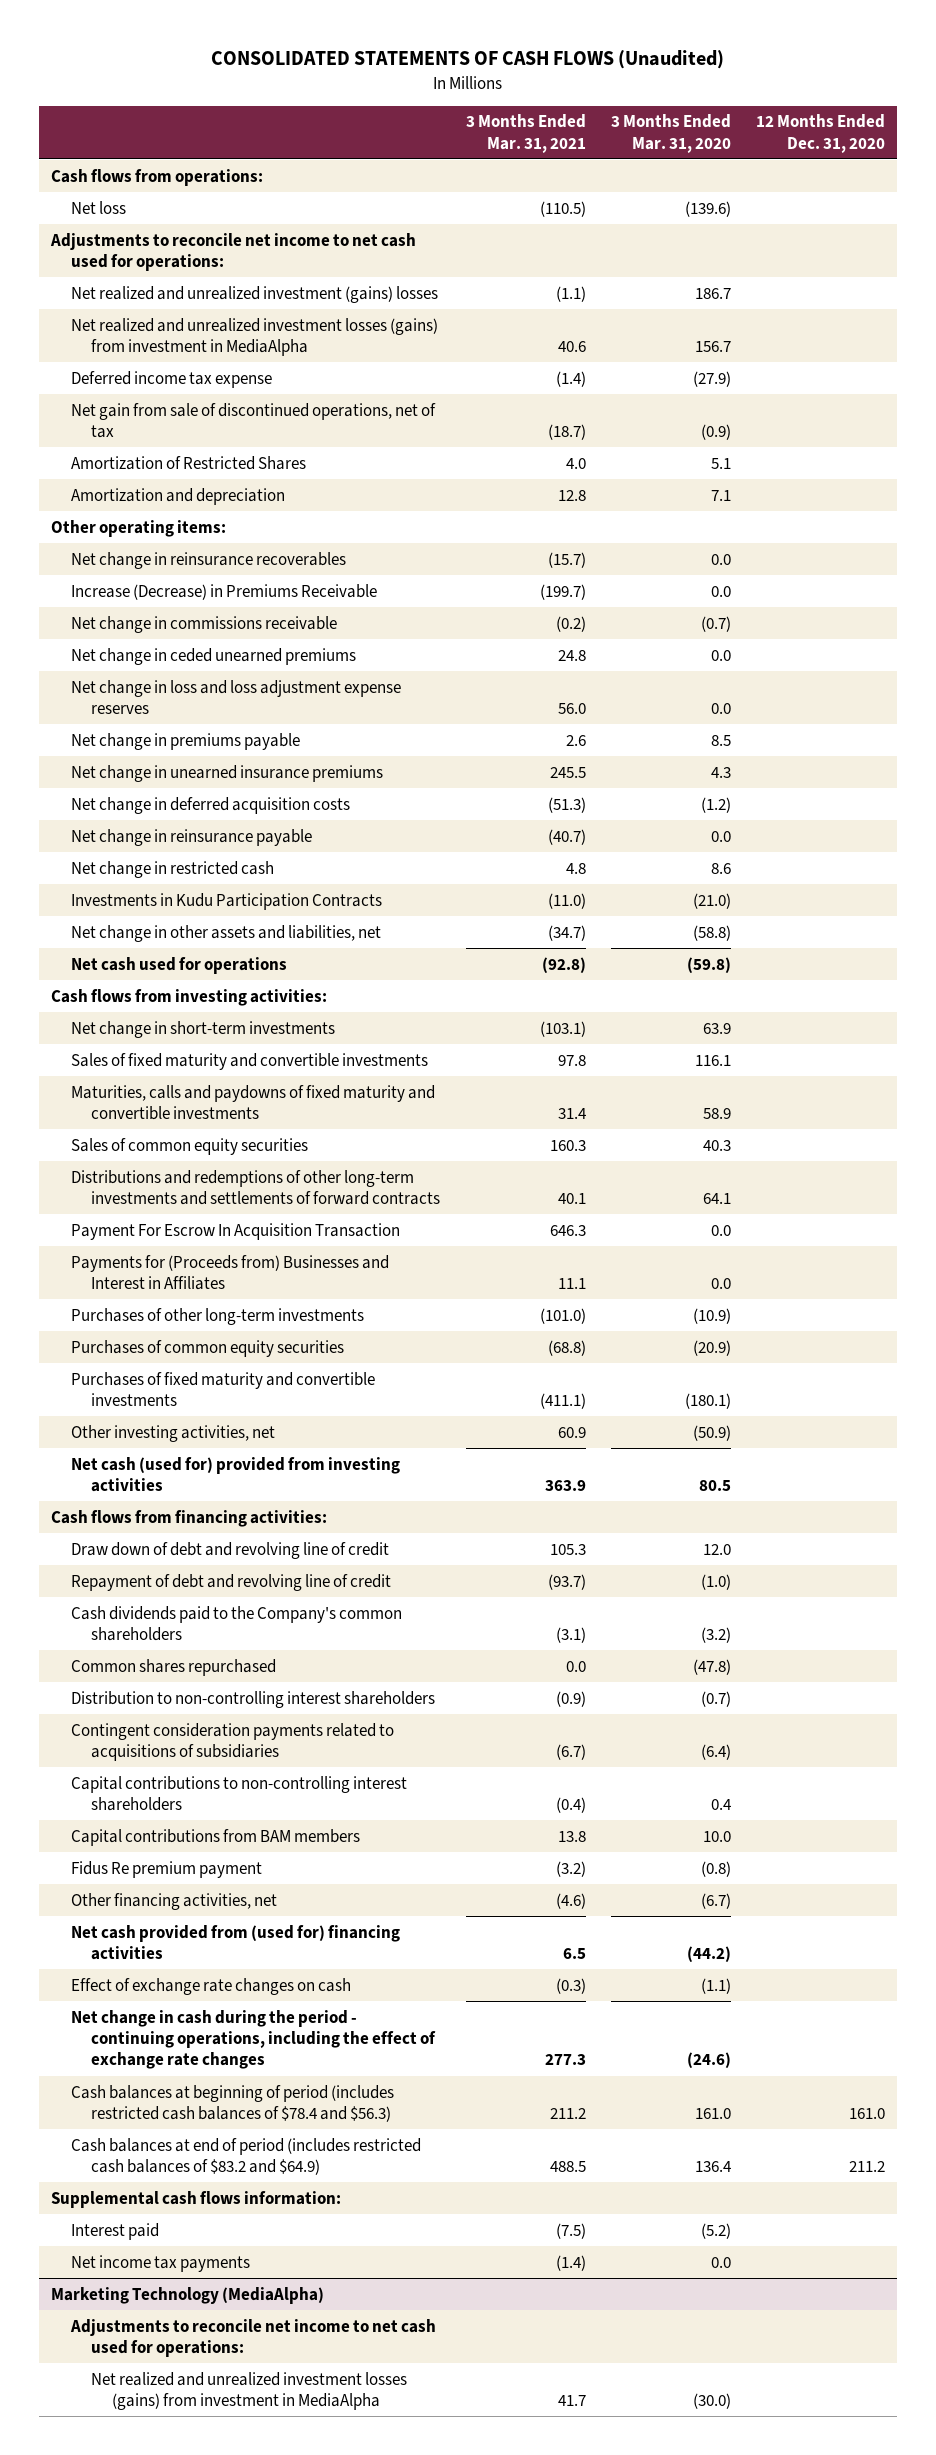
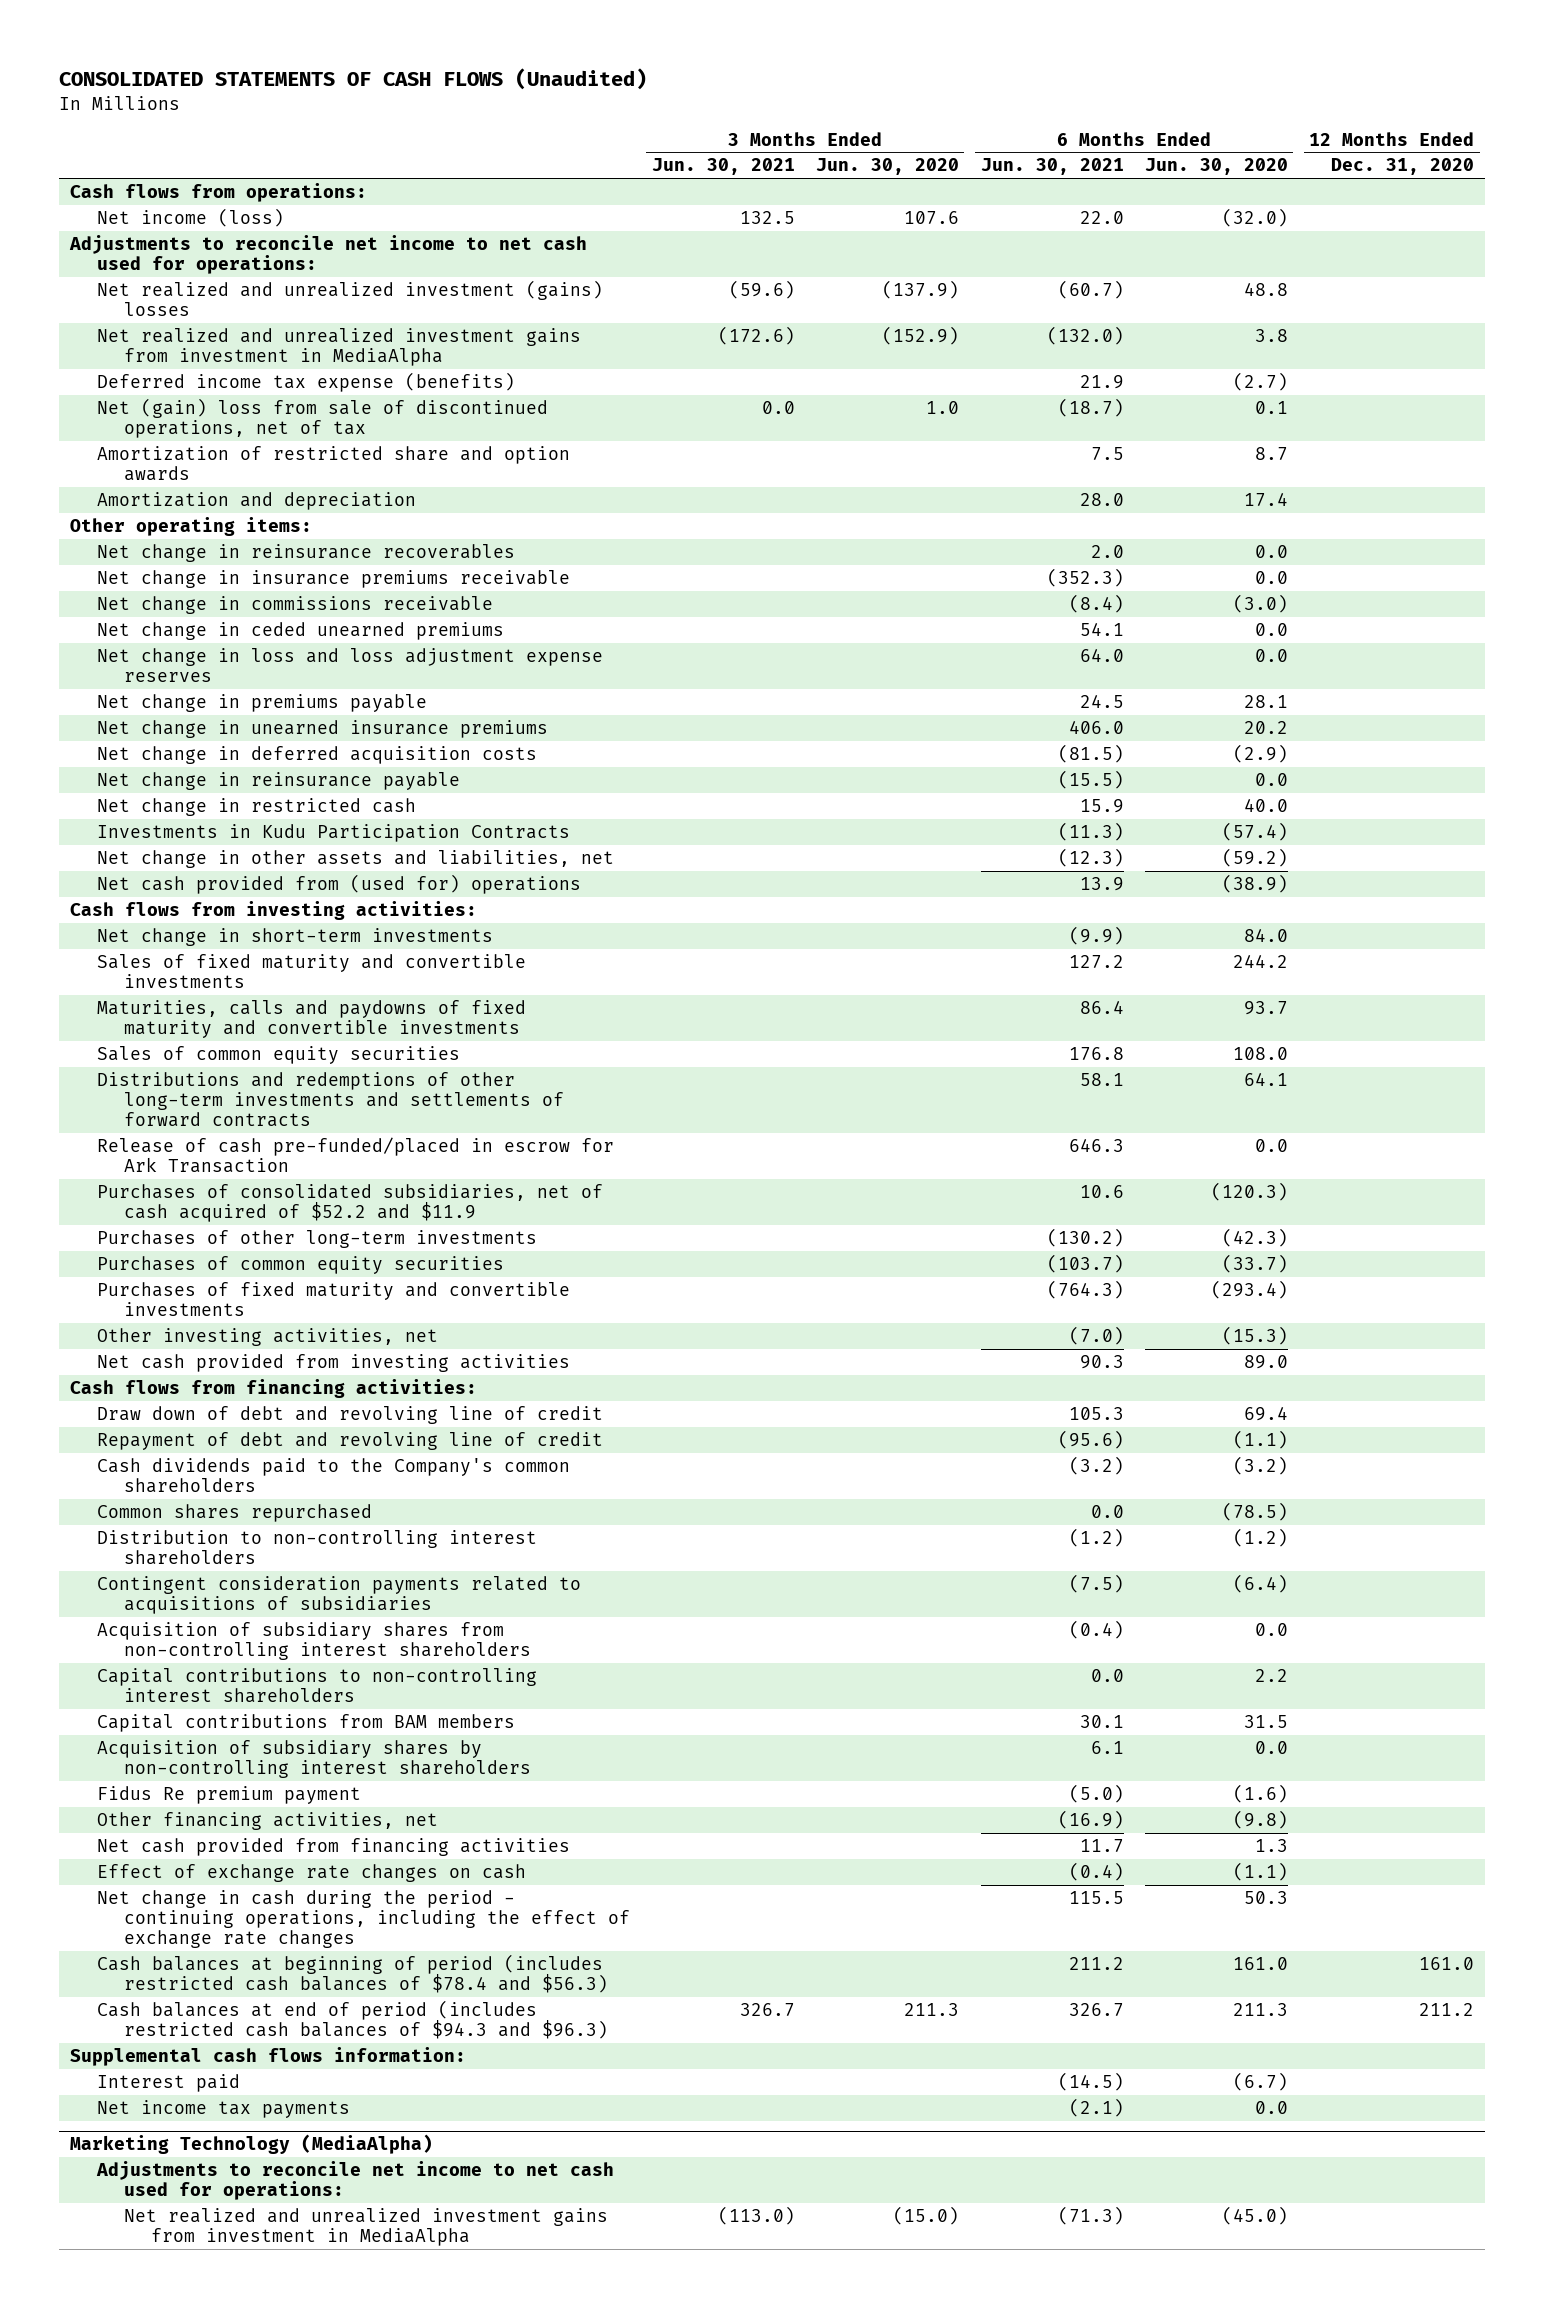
- | 3 Months Ended Mar. 31, 2021 | 3 Months Ended Mar. 31, 2020 | 12 Months Ended Dec. 31, 2020
+ | 3 Months Ended Jun. 30, 2021 | 3 Months Ended Jun. 30, 2020 | 6 Months Ended Jun. 30, 2021 | 6 Months Ended Jun. 30, 2020 | 12 Months Ended Dec. 31, 2020
- Net loss | (110.5) | (139.6) |
+ Net income (loss) | 132.5 | 107.6 | 22.0 | (32.0) |
- Net realized and unrealized investment losses (gains) from investment in MediaAlpha | 40.6 | 156.7 |
- Deferred income tax expense | (1.4) | (27.9) |
- Net gain from sale of discontinued operations, net of tax | (18.7) | (0.9) |
- Amortization of Restricted Shares | 4.0 | 5.1 |
+ Net realized and unrealized investment gains from investment in MediaAlpha | (172.6) | (152.9) | (132.0) | 3.8 |
+ Deferred income tax expense (benefits) | | | 21.9 | (2.7) |
+ Net (gain) loss from sale of discontinued operations, net of tax | 0.0 | 1.0 | (18.7) | 0.1 |
+ Amortization of restricted share and option awards | | | 7.5 | 8.7 |
- Increase (Decrease) in Premiums Receivable | (199.7) | 0.0 |
+ Net change in insurance premiums receivable | | | (352.3) | 0.0 |
- Net cash used for operations | (92.8) | (59.8) |
+ Net cash provided from (used for) operations | | | 13.9 | (38.9) |
- Payment For Escrow In Acquisition Transaction | 646.3 | 0.0 |
- Payments for (Proceeds from) Businesses and Interest in Affiliates | 11.1 | 0.0 |
+ Release of cash pre-funded/placed in escrow for Ark Transaction | | | 646.3 | 0.0 |
+ Purchases of consolidated subsidiaries, net of cash acquired of $52.2 and $11.9 | | | 10.6 | (120.3) |
- Net cash (used for) provided from investing activities | 363.9 | 80.5 |
+ Net cash provided from investing activities | | | 90.3 | 89.0 |
+ Acquisition of subsidiary shares from non-controlling interest shareholders | | | (0.4) | 0.0 |
+ Acquisition of subsidiary shares by non-controlling interest shareholders | | | 6.1 | 0.0 |
- Net cash provided from (used for) financing activities | 6.5 | (44.2) |
+ Net cash provided from financing activities | | | 11.7 | 1.3 |
- Cash balances at end of period (includes restricted cash balances of $83.2 and $64.9) | 488.5 | 136.4 | 211.2
+ Cash balances at end of period (includes restricted cash balances of $94.3 and $96.3) | 326.7 | 211.3 | 326.7 | 211.3 | 211.2
@ Marketing Technology (MediaAlpha)
- Net realized and unrealized investment losses (gains) from investment in MediaAlpha | 41.7 | (30.0) |
+ Net realized and unrealized investment gains from investment in MediaAlpha | (113.0) | (15.0) | (71.3) | (45.0) |

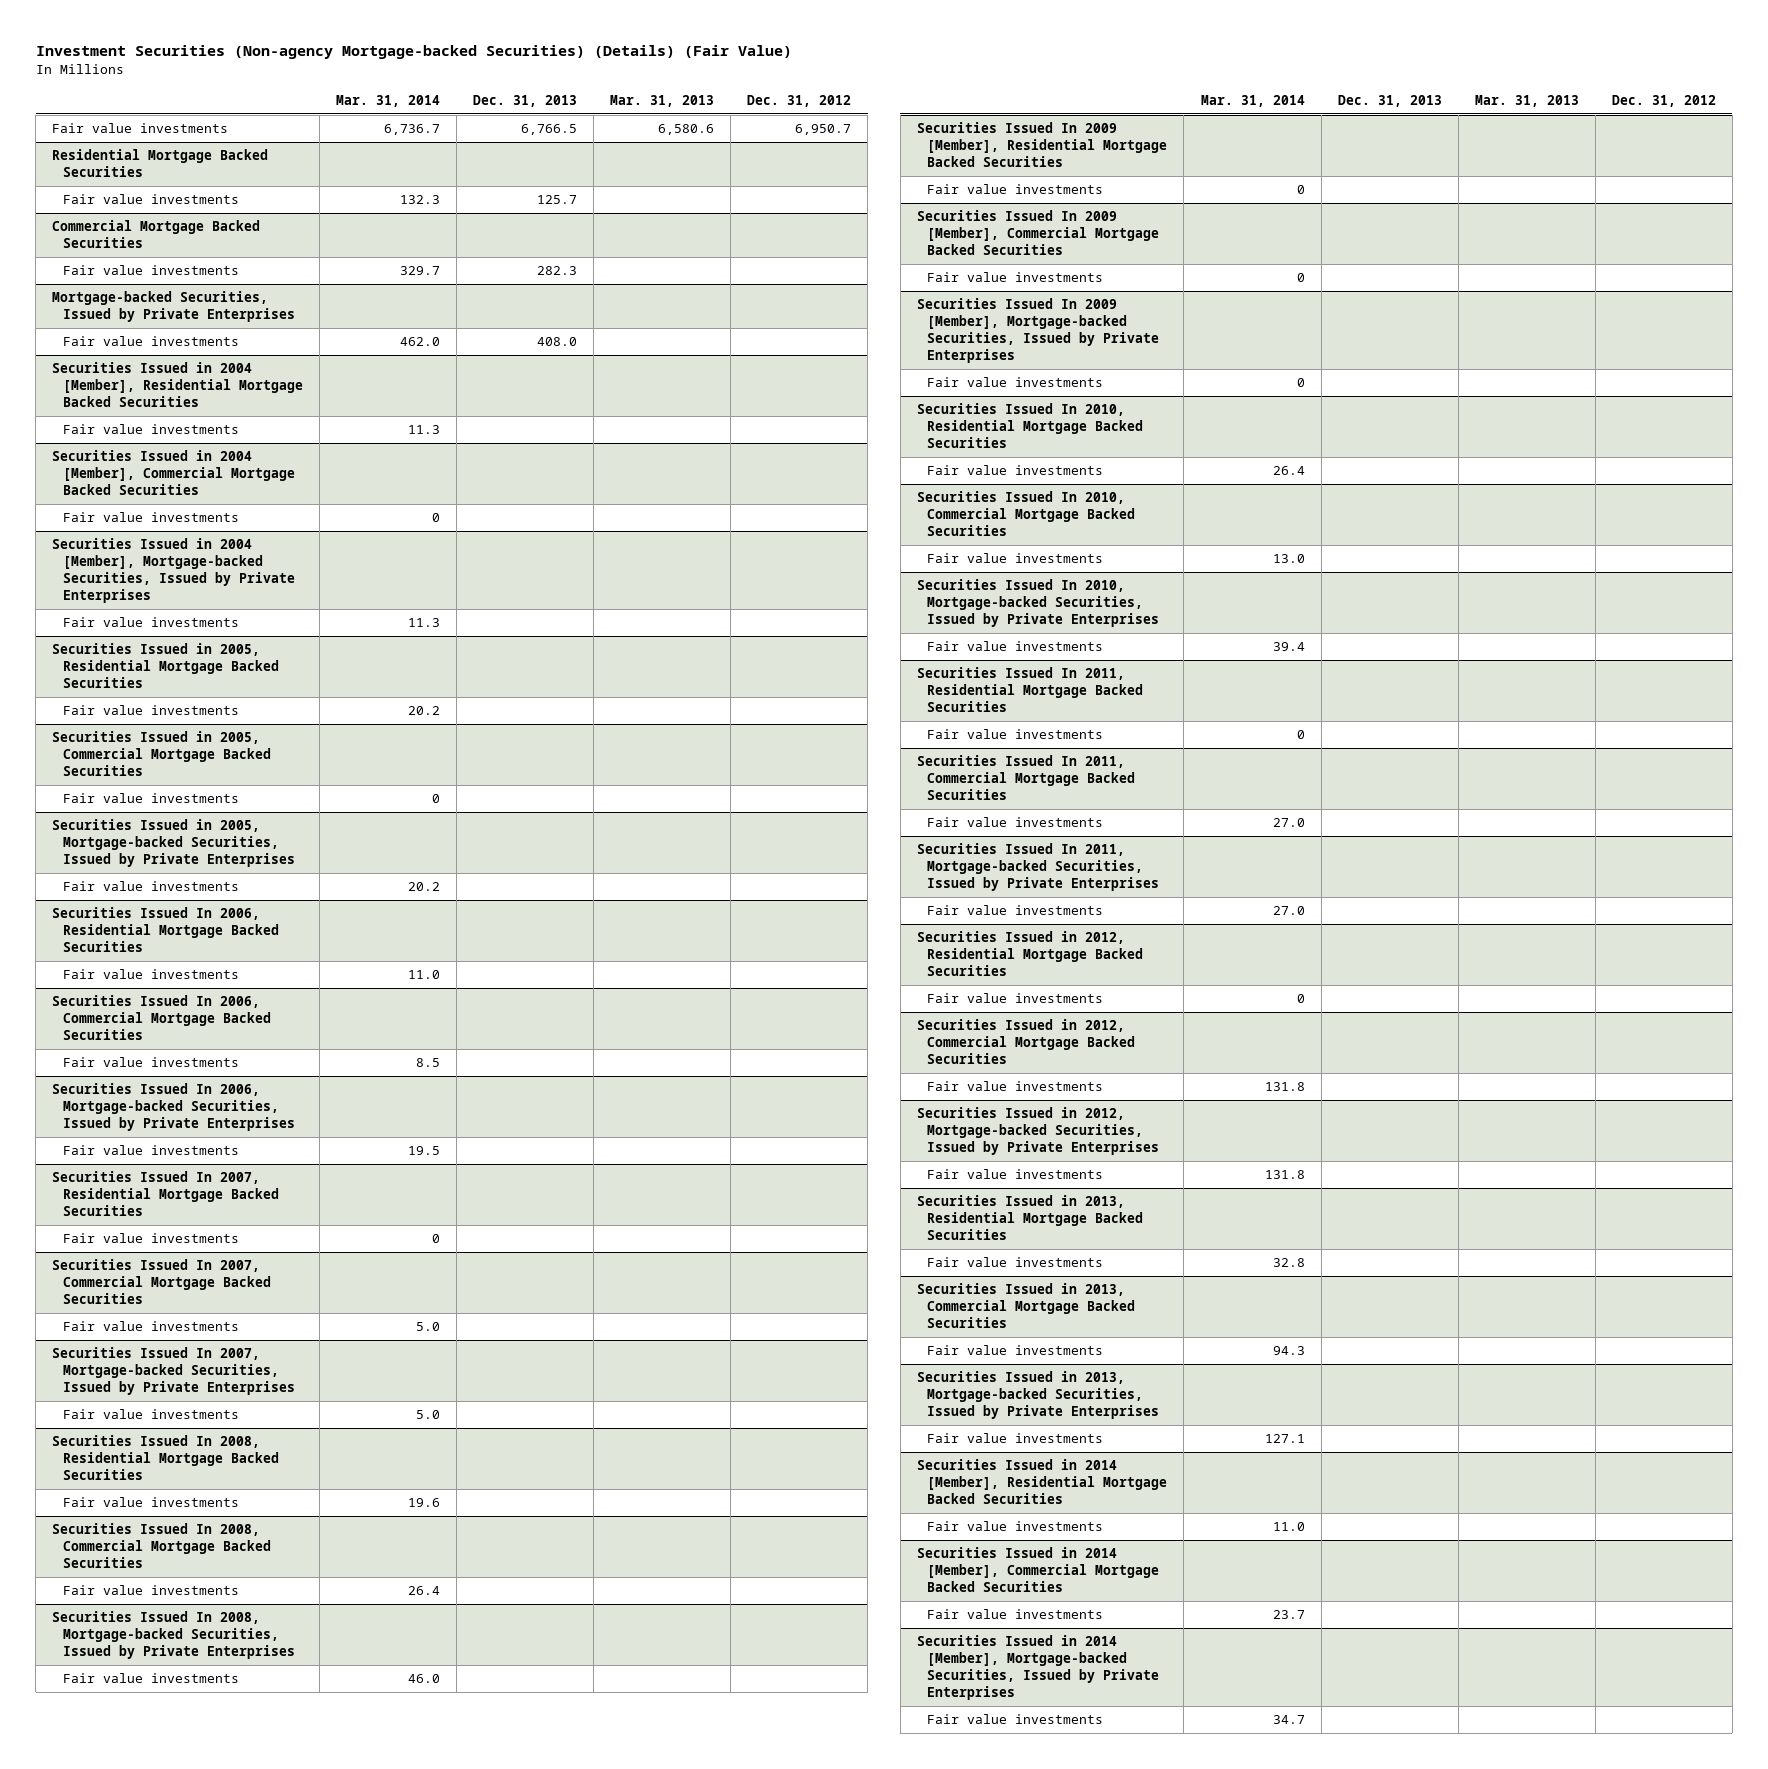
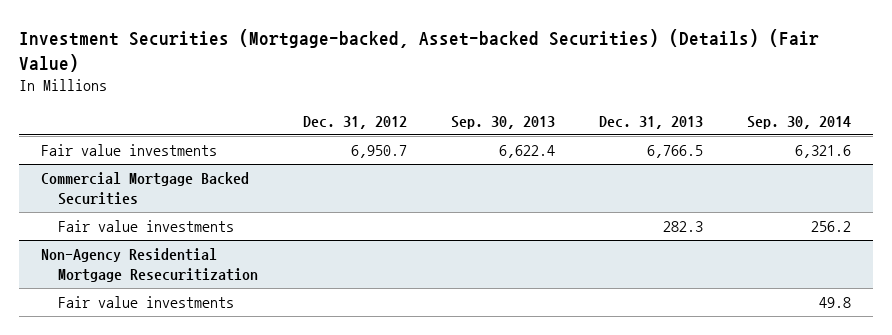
- Investment Securities (Non-agency Mortgage-backed Securities) (Details) (Fair Value)
+ Investment Securities (Mortgage-backed, Asset-backed Securities) (Details) (Fair Value)
- | Mar. 31, 2014 | Dec. 31, 2013 | Mar. 31, 2013 | Dec. 31, 2012
+ | Dec. 31, 2012 | Sep. 30, 2013 | Dec. 31, 2013 | Sep. 30, 2014
- Residential Mortgage Backed Securities
- Fair value investments | 132.3 | 125.7 | |
- Mortgage-backed Securities, Issued by Private Enterprises
- Fair value investments | 462.0 | 408.0 | |
- Securities Issued in 2004 [Member], Residential Mortgage Backed Securities
- Fair value investments | 11.3 | | |
- Securities Issued in 2004 [Member], Commercial Mortgage Backed Securities
- Fair value investments | 0 | | |
- Securities Issued in 2004 [Member], Mortgage-backed Securities, Issued by Private Enterprises
- Fair value investments | 11.3 | | |
- Securities Issued in 2005, Residential Mortgage Backed Securities
- Fair value investments | 20.2 | | |
- Securities Issued in 2005, Commercial Mortgage Backed Securities
- Fair value investments | 0 | | |
- Securities Issued in 2005, Mortgage-backed Securities, Issued by Private Enterprises
- Fair value investments | 20.2 | | |
- Securities Issued In 2006, Residential Mortgage Backed Securities
- Fair value investments | 11.0 | | |
- Securities Issued In 2006, Commercial Mortgage Backed Securities
- Fair value investments | 8.5 | | |
- Securities Issued In 2006, Mortgage-backed Securities, Issued by Private Enterprises
- Fair value investments | 19.5 | | |
- Securities Issued In 2007, Residential Mortgage Backed Securities
- Fair value investments | 0 | | |
- Securities Issued In 2007, Commercial Mortgage Backed Securities
- Fair value investments | 5.0 | | |
- Securities Issued In 2007, Mortgage-backed Securities, Issued by Private Enterprises
- Fair value investments | 5.0 | | |
- Securities Issued In 2008, Residential Mortgage Backed Securities
- Fair value investments | 19.6 | | |
- Securities Issued In 2008, Commercial Mortgage Backed Securities
- Fair value investments | 26.4 | | |
- Securities Issued In 2008, Mortgage-backed Securities, Issued by Private Enterprises
- Fair value investments | 46.0 | | |
- Securities Issued In 2009 [Member], Residential Mortgage Backed Securities
- Fair value investments | 0 | | |
- Securities Issued In 2009 [Member], Commercial Mortgage Backed Securities
- Fair value investments | 0 | | |
- Securities Issued In 2009 [Member], Mortgage-backed Securities, Issued by Private Enterprises
- Fair value investments | 0 | | |
- Securities Issued In 2010, Residential Mortgage Backed Securities
- Fair value investments | 26.4 | | |
- Securities Issued In 2010, Commercial Mortgage Backed Securities
- Fair value investments | 13.0 | | |
- Securities Issued In 2010, Mortgage-backed Securities, Issued by Private Enterprises
- Fair value investments | 39.4 | | |
- Securities Issued In 2011, Residential Mortgage Backed Securities
- Fair value investments | 0 | | |
- Securities Issued In 2011, Commercial Mortgage Backed Securities
- Fair value investments | 27.0 | | |
- Securities Issued In 2011, Mortgage-backed Securities, Issued by Private Enterprises
- Fair value investments | 27.0 | | |
- Securities Issued in 2012, Residential Mortgage Backed Securities
- Fair value investments | 0 | | |
- Securities Issued in 2012, Commercial Mortgage Backed Securities
- Fair value investments | 131.8 | | |
- Securities Issued in 2012, Mortgage-backed Securities, Issued by Private Enterprises
- Fair value investments | 131.8 | | |
- Securities Issued in 2013, Residential Mortgage Backed Securities
- Fair value investments | 32.8 | | |
- Securities Issued in 2013, Commercial Mortgage Backed Securities
- Fair value investments | 94.3 | | |
- Securities Issued in 2013, Mortgage-backed Securities, Issued by Private Enterprises
- Fair value investments | 127.1 | | |
- Securities Issued in 2014 [Member], Residential Mortgage Backed Securities
- Fair value investments | 11.0 | | |
- Securities Issued in 2014 [Member], Commercial Mortgage Backed Securities
- Fair value investments | 23.7 | | |
- Securities Issued in 2014 [Member], Mortgage-backed Securities, Issued by Private Enterprises
- Fair value investments | 34.7 | | |
+ Non-Agency Residential Mortgage Resecuritization
+ Fair value investments | | | | 49.8

